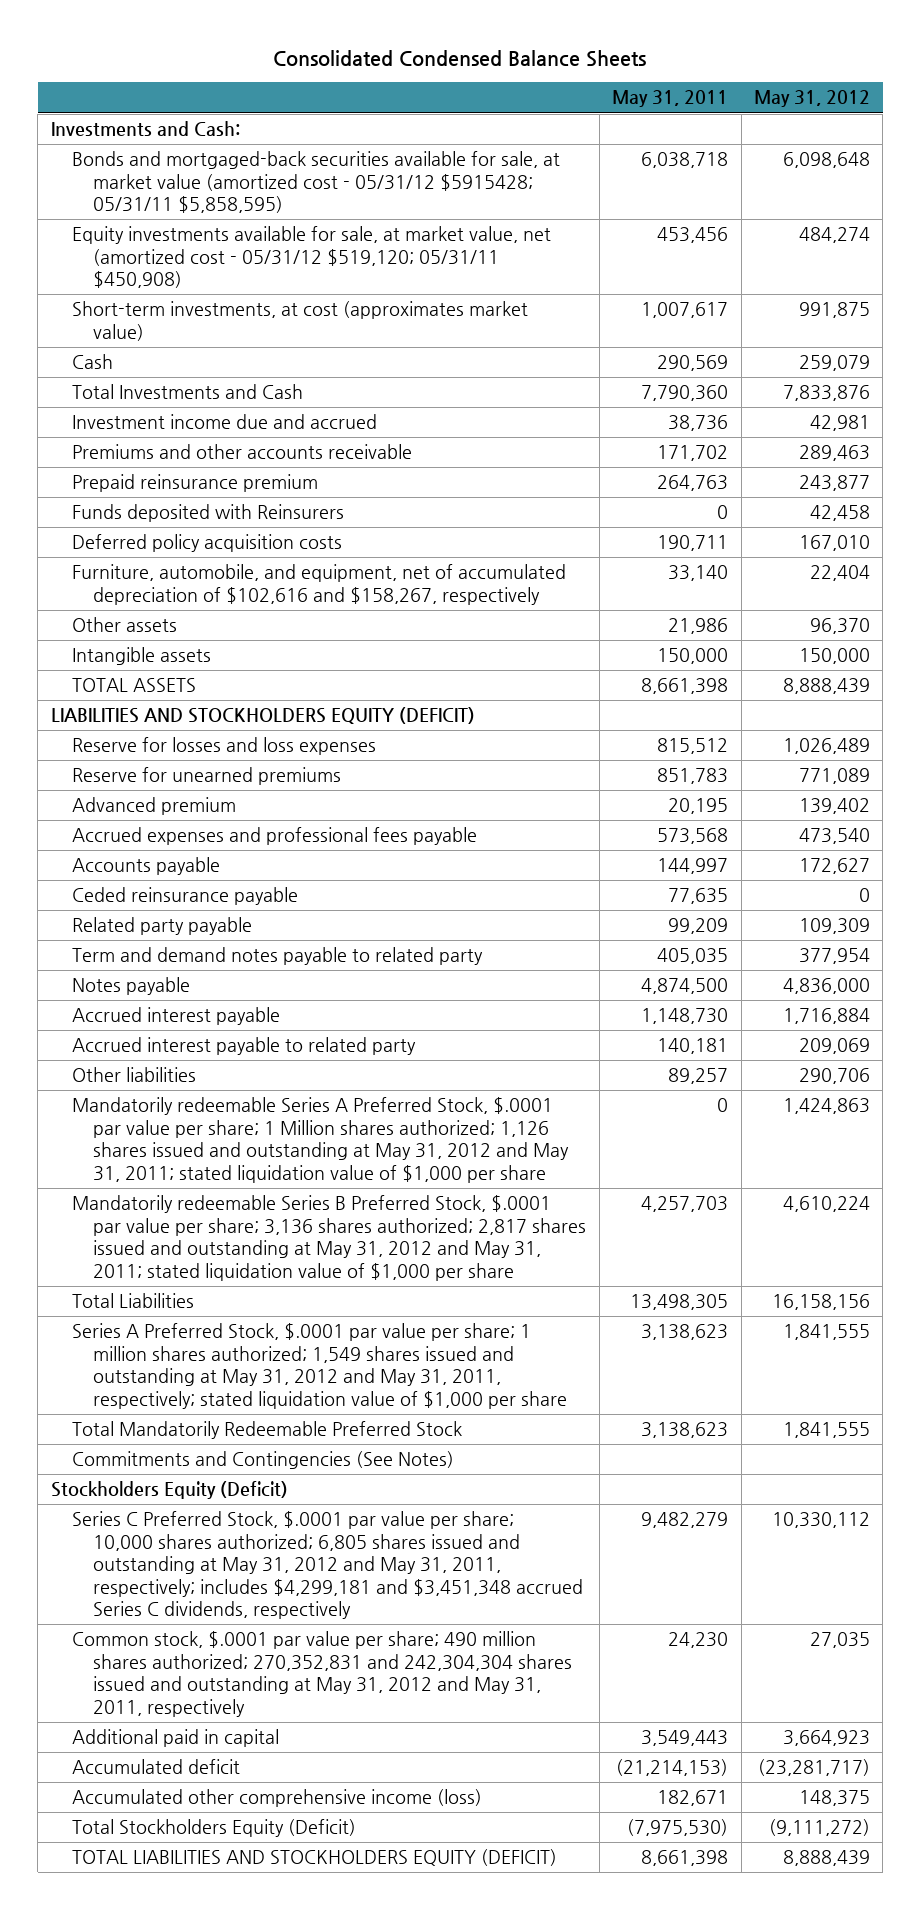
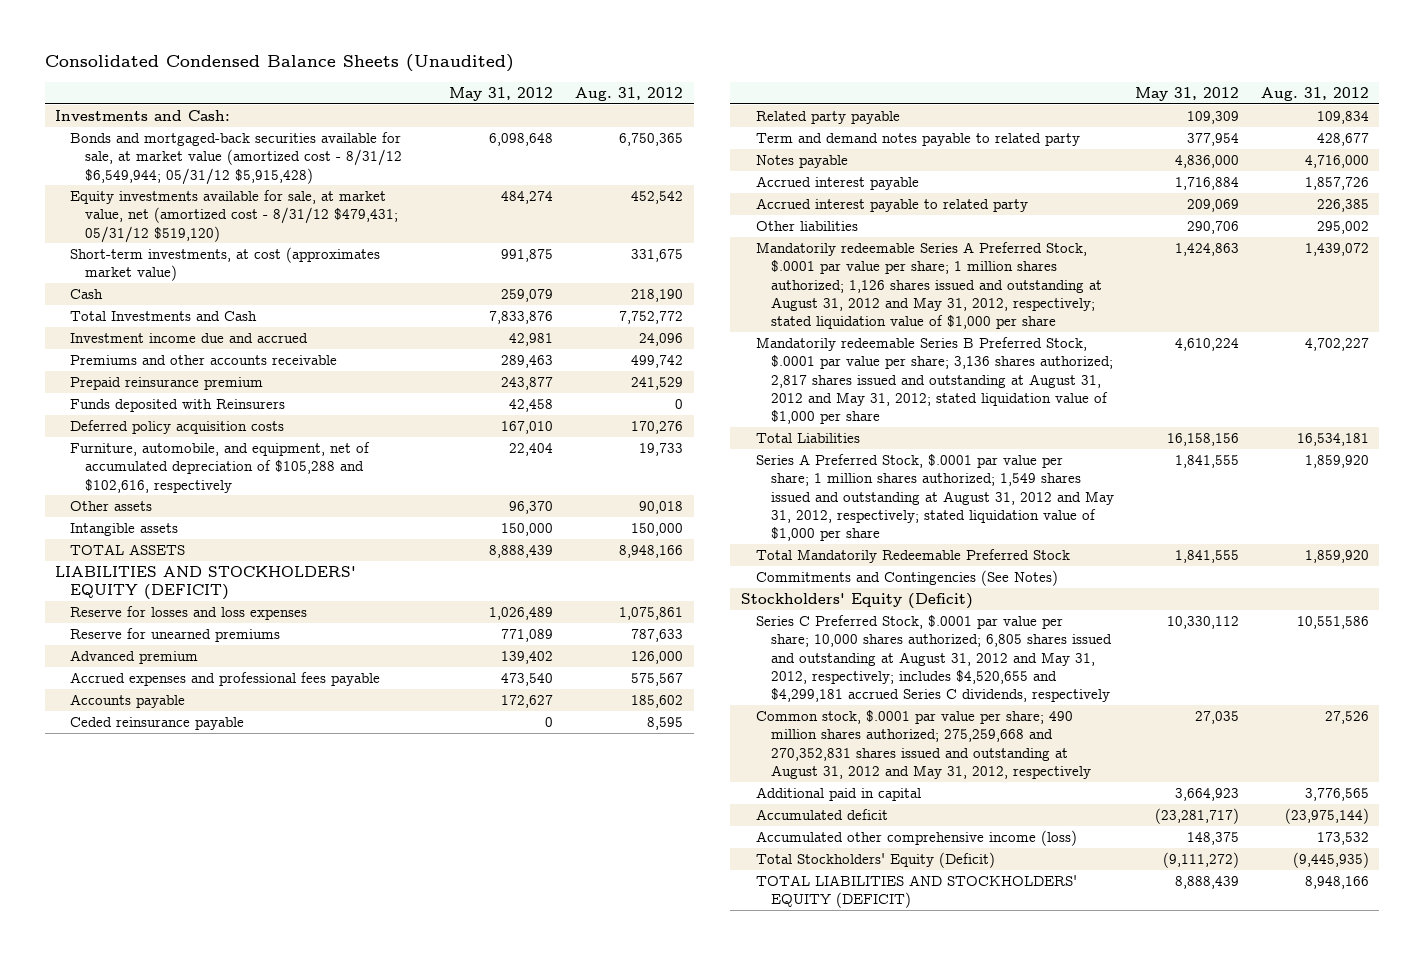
- Consolidated Condensed Balance Sheets
+ Consolidated Condensed Balance Sheets (Unaudited)
- | May 31, 2011 | May 31, 2012
+ | May 31, 2012 | Aug. 31, 2012
- Bonds and mortgaged-back securities available for sale, at market value (amortized cost - 05/31/12 $5915428; 05/31/11 $5,858,595) | 6,038,718 | 6,098,648
- Equity investments available for sale, at market value, net (amortized cost - 05/31/12 $519,120; 05/31/11 $450,908) | 453,456 | 484,274
+ Bonds and mortgaged-back securities available for sale, at market value (amortized cost - 8/31/12 $6,549,944; 05/31/12 $5,915,428) | 6,098,648 | 6,750,365
+ Equity investments available for sale, at market value, net (amortized cost - 8/31/12 $479,431; 05/31/12 $519,120) | 484,274 | 452,542
- Furniture, automobile, and equipment, net of accumulated depreciation of $102,616 and $158,267, respectively | 33,140 | 22,404
+ Furniture, automobile, and equipment, net of accumulated depreciation of $105,288 and $102,616, respectively | 22,404 | 19,733
- LIABILITIES AND STOCKHOLDERS EQUITY (DEFICIT)
+ LIABILITIES AND STOCKHOLDERS' EQUITY (DEFICIT)
- Mandatorily redeemable Series A Preferred Stock, $.0001 par value per share; 1 Million shares authorized; 1,126 shares issued and outstanding at May 31, 2012 and May 31, 2011; stated liquidation value of $1,000 per share | 0 | 1,424,863
- Mandatorily redeemable Series B Preferred Stock, $.0001 par value per share; 3,136 shares authorized; 2,817 shares issued and outstanding at May 31, 2012 and May 31, 2011; stated liquidation value of $1,000 per share | 4,257,703 | 4,610,224
+ Mandatorily redeemable Series A Preferred Stock, $.0001 par value per share; 1 million shares authorized; 1,126 shares issued and outstanding at August 31, 2012 and May 31, 2012, respectively; stated liquidation value of $1,000 per share | 1,424,863 | 1,439,072
+ Mandatorily redeemable Series B Preferred Stock, $.0001 par value per share; 3,136 shares authorized; 2,817 shares issued and outstanding at August 31, 2012 and May 31, 2012; stated liquidation value of $1,000 per share | 4,610,224 | 4,702,227
- Series A Preferred Stock, $.0001 par value per share; 1 million shares authorized; 1,549 shares issued and outstanding at May 31, 2012 and May 31, 2011, respectively; stated liquidation value of $1,000 per share | 3,138,623 | 1,841,555
+ Series A Preferred Stock, $.0001 par value per share; 1 million shares authorized; 1,549 shares issued and outstanding at August 31, 2012 and May 31, 2012, respectively; stated liquidation value of $1,000 per share | 1,841,555 | 1,859,920
- Stockholders Equity (Deficit)
- Series C Preferred Stock, $.0001 par value per share; 10,000 shares authorized; 6,805 shares issued and outstanding at May 31, 2012 and May 31, 2011, respectively; includes $4,299,181 and $3,451,348 accrued Series C dividends, respectively | 9,482,279 | 10,330,112
- Common stock, $.0001 par value per share; 490 million shares authorized; 270,352,831 and 242,304,304 shares issued and outstanding at May 31, 2012 and May 31, 2011, respectively | 24,230 | 27,035
+ Stockholders' Equity (Deficit)
+ Series C Preferred Stock, $.0001 par value per share; 10,000 shares authorized; 6,805 shares issued and outstanding at August 31, 2012 and May 31, 2012, respectively; includes $4,520,655 and $4,299,181 accrued Series C dividends, respectively | 10,330,112 | 10,551,586
+ Common stock, $.0001 par value per share; 490 million shares authorized; 275,259,668 and 270,352,831 shares issued and outstanding at August 31, 2012 and May 31, 2012, respectively | 27,035 | 27,526
- Total Stockholders Equity (Deficit) | (7,975,530) | (9,111,272)
- TOTAL LIABILITIES AND STOCKHOLDERS EQUITY (DEFICIT) | 8,661,398 | 8,888,439
+ Total Stockholders' Equity (Deficit) | (9,111,272) | (9,445,935)
+ TOTAL LIABILITIES AND STOCKHOLDERS' EQUITY (DEFICIT) | 8,888,439 | 8,948,166

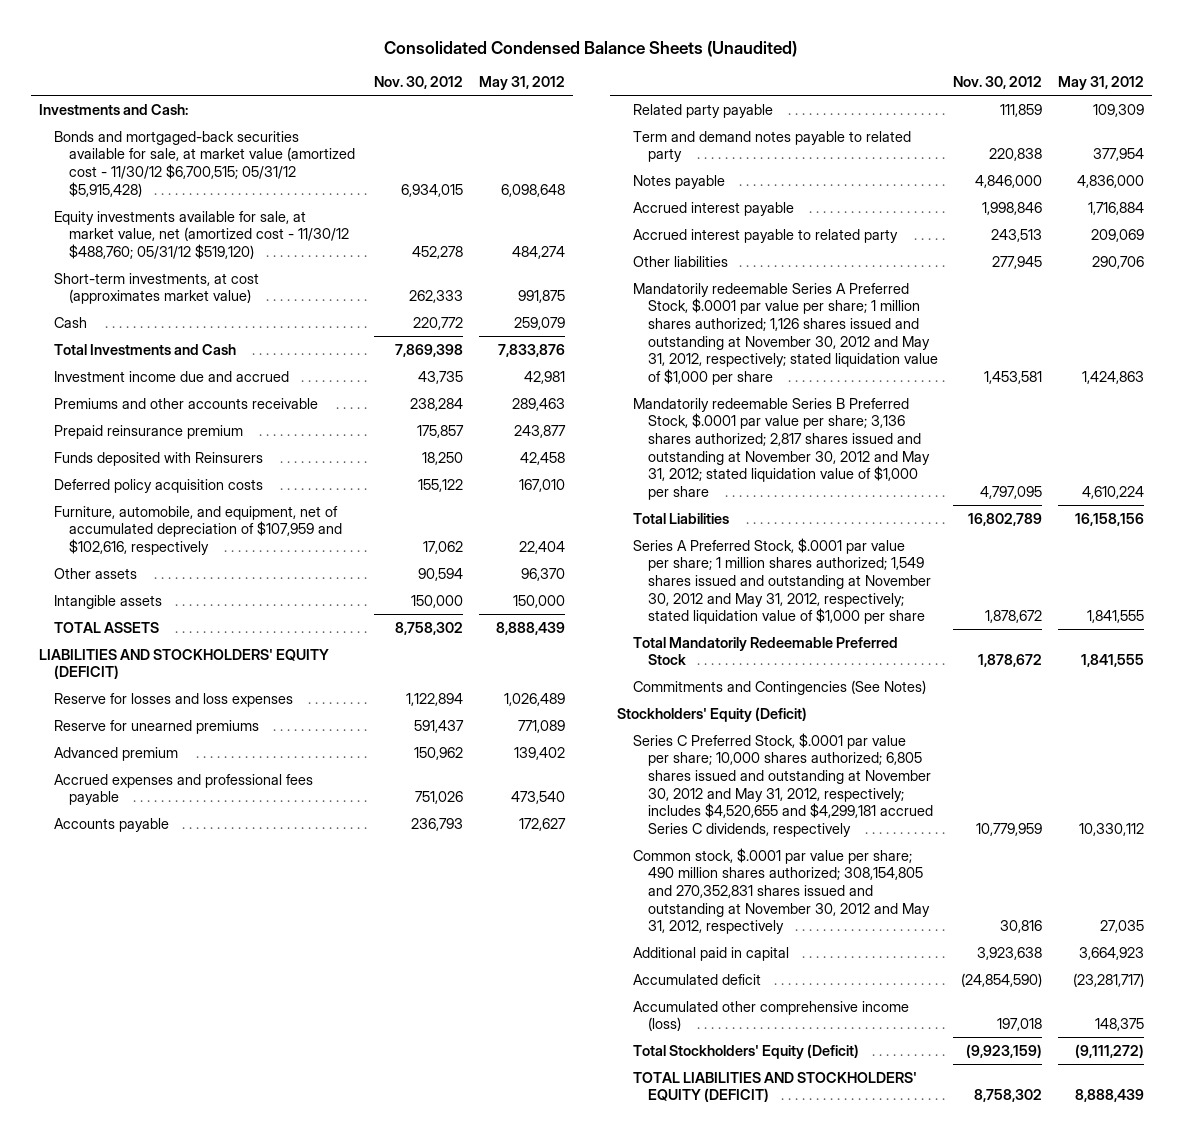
- | May 31, 2012 | Aug. 31, 2012
+ | Nov. 30, 2012 | May 31, 2012
- Bonds and mortgaged-back securities available for sale, at market value (amortized cost - 8/31/12 $6,549,944; 05/31/12 $5,915,428) | 6,098,648 | 6,750,365
- Equity investments available for sale, at market value, net (amortized cost - 8/31/12 $479,431; 05/31/12 $519,120) | 484,274 | 452,542
+ Bonds and mortgaged-back securities available for sale, at market value (amortized cost - 11/30/12 $6,700,515; 05/31/12 $5,915,428) | 6,934,015 | 6,098,648
+ Equity investments available for sale, at market value, net (amortized cost - 11/30/12 $488,760; 05/31/12 $519,120) | 452,278 | 484,274
- Furniture, automobile, and equipment, net of accumulated depreciation of $105,288 and $102,616, respectively | 22,404 | 19,733
+ Furniture, automobile, and equipment, net of accumulated depreciation of $107,959 and $102,616, respectively | 17,062 | 22,404
- Ceded reinsurance payable | 0 | 8,595
- Mandatorily redeemable Series A Preferred Stock, $.0001 par value per share; 1 million shares authorized; 1,126 shares issued and outstanding at August 31, 2012 and May 31, 2012, respectively; stated liquidation value of $1,000 per share | 1,424,863 | 1,439,072
- Mandatorily redeemable Series B Preferred Stock, $.0001 par value per share; 3,136 shares authorized; 2,817 shares issued and outstanding at August 31, 2012 and May 31, 2012; stated liquidation value of $1,000 per share | 4,610,224 | 4,702,227
+ Mandatorily redeemable Series A Preferred Stock, $.0001 par value per share; 1 million shares authorized; 1,126 shares issued and outstanding at November 30, 2012 and May 31, 2012, respectively; stated liquidation value of $1,000 per share | 1,453,581 | 1,424,863
+ Mandatorily redeemable Series B Preferred Stock, $.0001 par value per share; 3,136 shares authorized; 2,817 shares issued and outstanding at November 30, 2012 and May 31, 2012; stated liquidation value of $1,000 per share | 4,797,095 | 4,610,224
- Series A Preferred Stock, $.0001 par value per share; 1 million shares authorized; 1,549 shares issued and outstanding at August 31, 2012 and May 31, 2012, respectively; stated liquidation value of $1,000 per share | 1,841,555 | 1,859,920
+ Series A Preferred Stock, $.0001 par value per share; 1 million shares authorized; 1,549 shares issued and outstanding at November 30, 2012 and May 31, 2012, respectively; stated liquidation value of $1,000 per share | 1,878,672 | 1,841,555
- Series C Preferred Stock, $.0001 par value per share; 10,000 shares authorized; 6,805 shares issued and outstanding at August 31, 2012 and May 31, 2012, respectively; includes $4,520,655 and $4,299,181 accrued Series C dividends, respectively | 10,330,112 | 10,551,586
- Common stock, $.0001 par value per share; 490 million shares authorized; 275,259,668 and 270,352,831 shares issued and outstanding at August 31, 2012 and May 31, 2012, respectively | 27,035 | 27,526
+ Series C Preferred Stock, $.0001 par value per share; 10,000 shares authorized; 6,805 shares issued and outstanding at November 30, 2012 and May 31, 2012, respectively; includes $4,520,655 and $4,299,181 accrued Series C dividends, respectively | 10,779,959 | 10,330,112
+ Common stock, $.0001 par value per share; 490 million shares authorized; 308,154,805 and 270,352,831 shares issued and outstanding at November 30, 2012 and May 31, 2012, respectively | 30,816 | 27,035

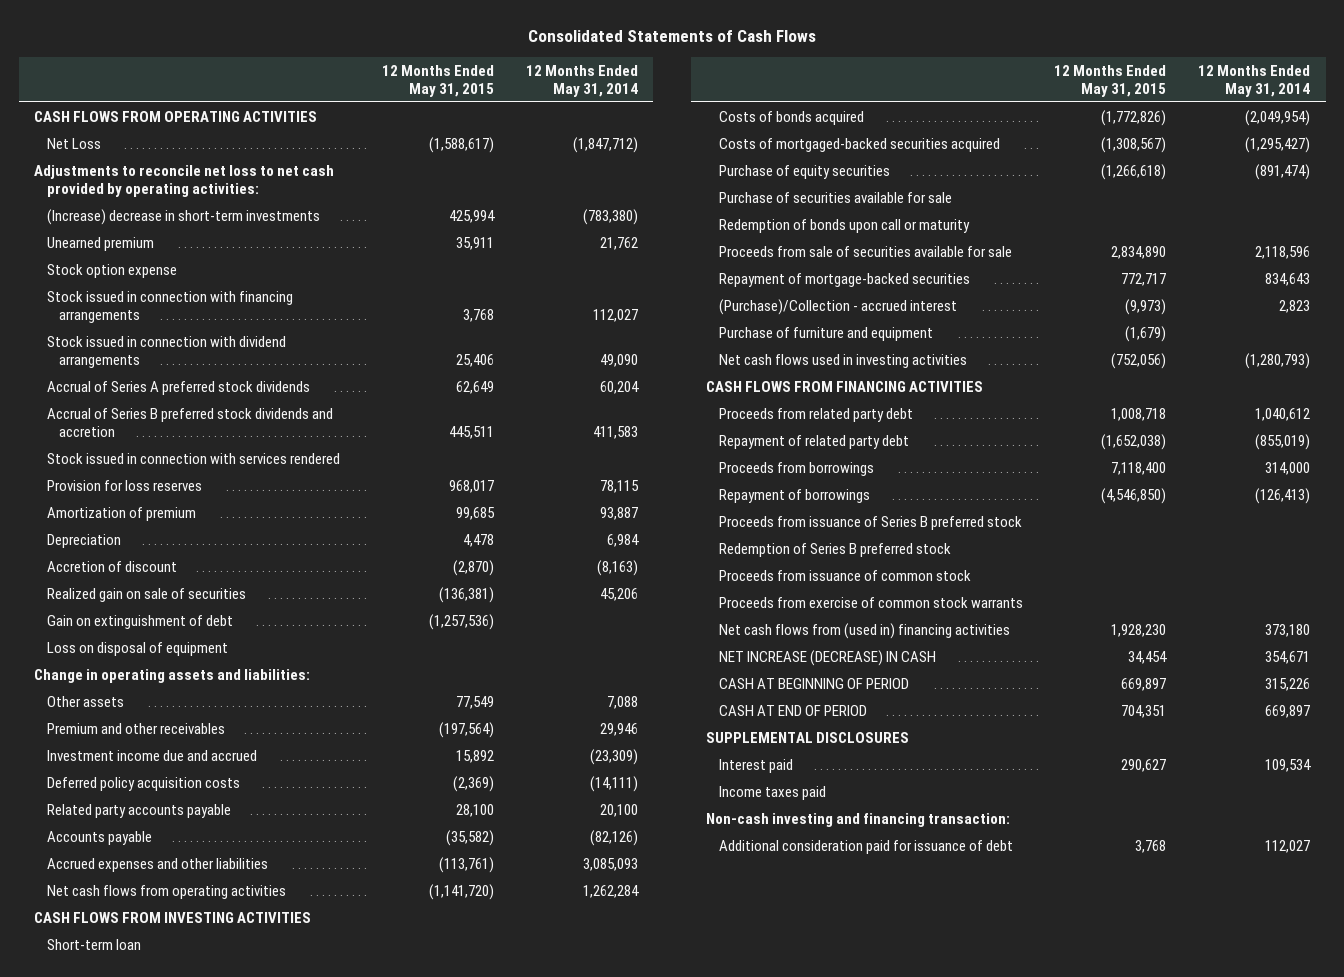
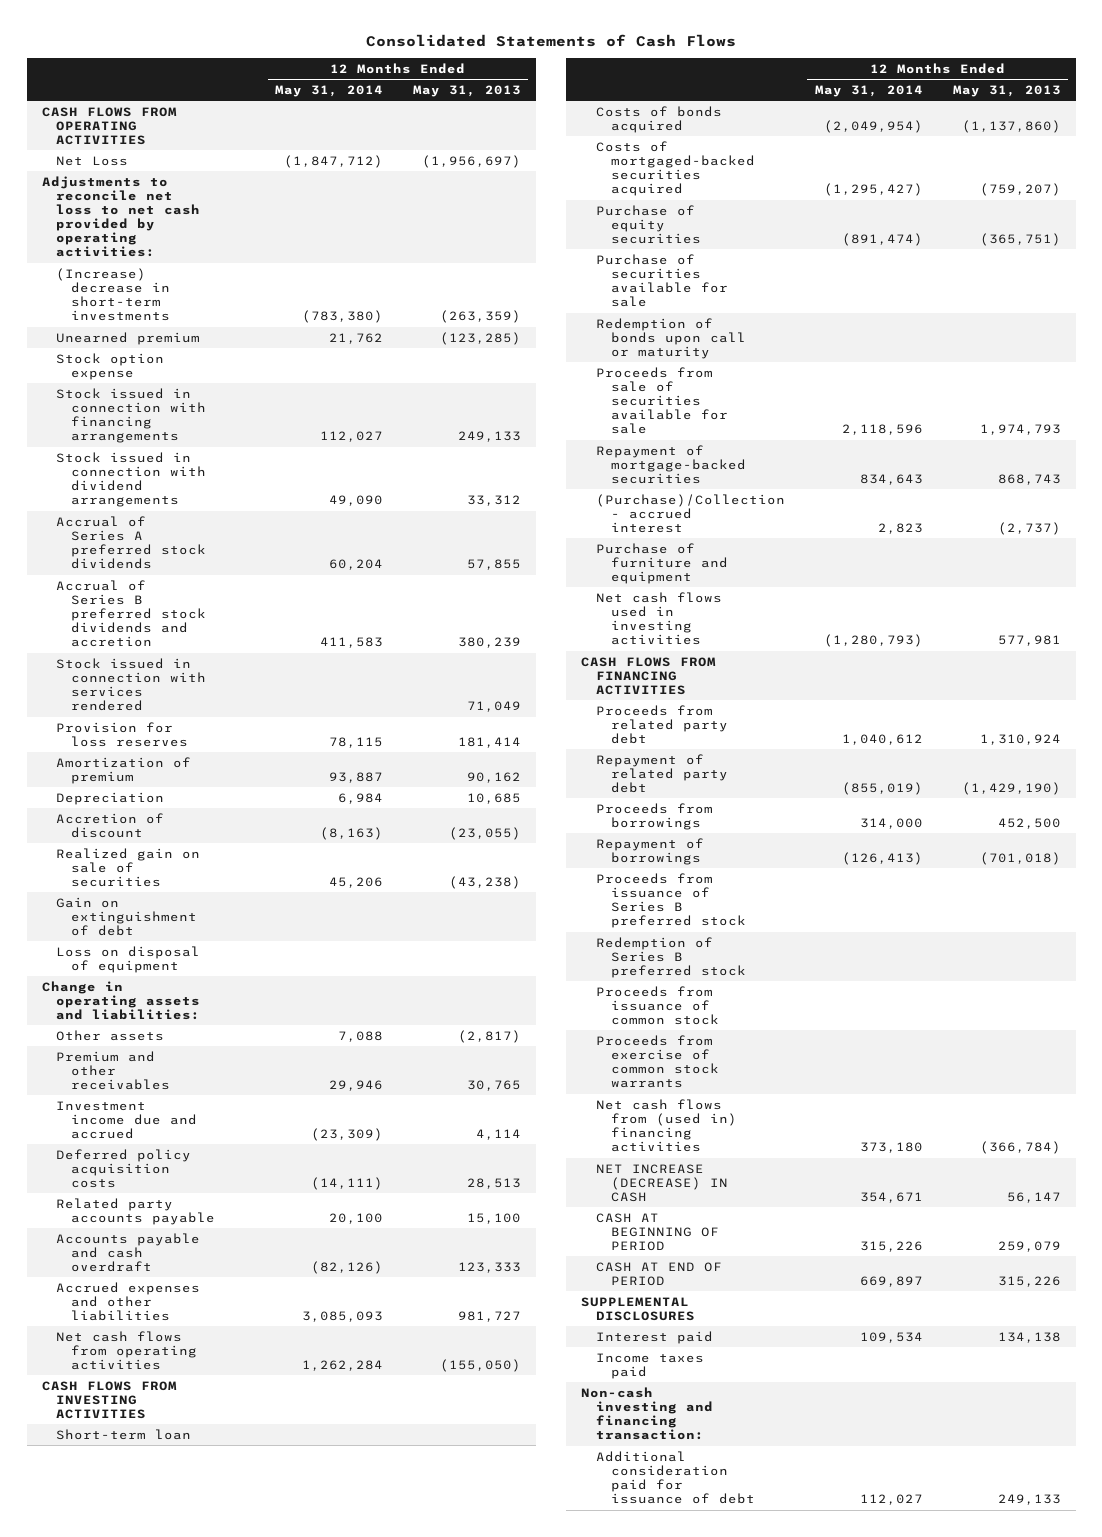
- | 12 Months Ended May 31, 2015 | 12 Months Ended May 31, 2014
+ | 12 Months Ended May 31, 2014 | 12 Months Ended May 31, 2013
- Accounts payable | (35,582) | (82,126)
+ Accounts payable and cash overdraft | (82,126) | 123,333

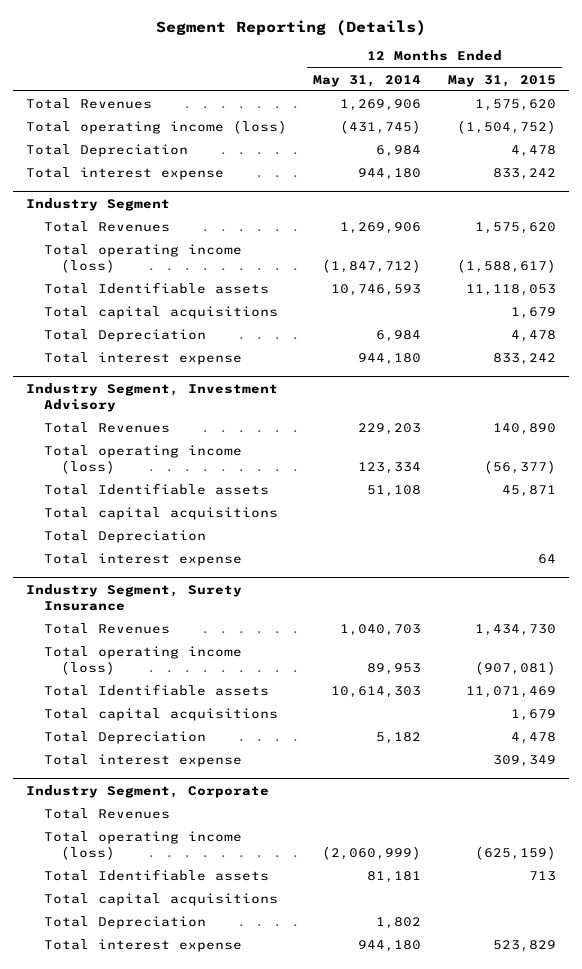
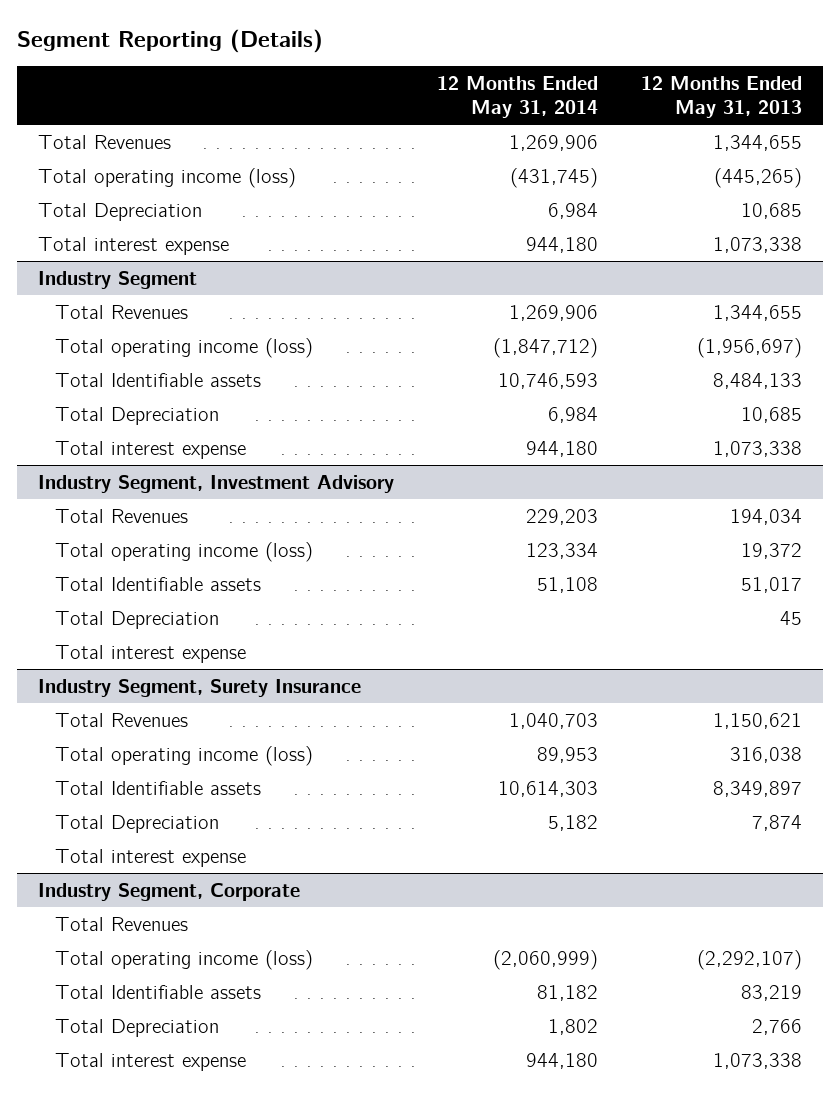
- | 12 Months Ended May 31, 2014 | 12 Months Ended May 31, 2015
+ | 12 Months Ended May 31, 2014 | 12 Months Ended May 31, 2013
@ Industry Segment
- Total capital acquisitions | | 1,679
@ Industry Segment, Investment Advisory
- Total capital acquisitions
@ Industry Segment, Surety Insurance
- Total capital acquisitions | | 1,679
@ Industry Segment, Corporate
- Total Identifiable assets | 81,181 | 713
- Total capital acquisitions
+ Total Identifiable assets | 81,182 | 83,219

